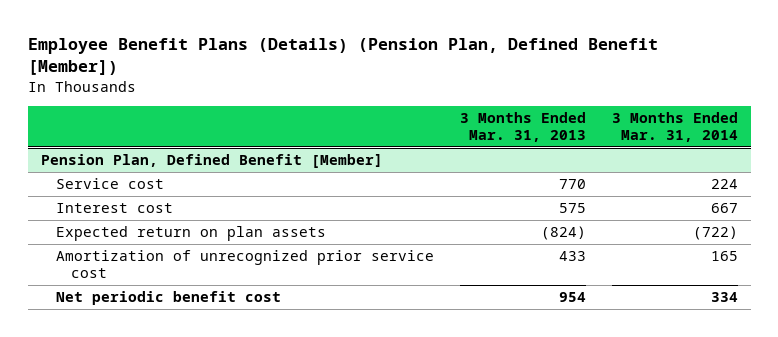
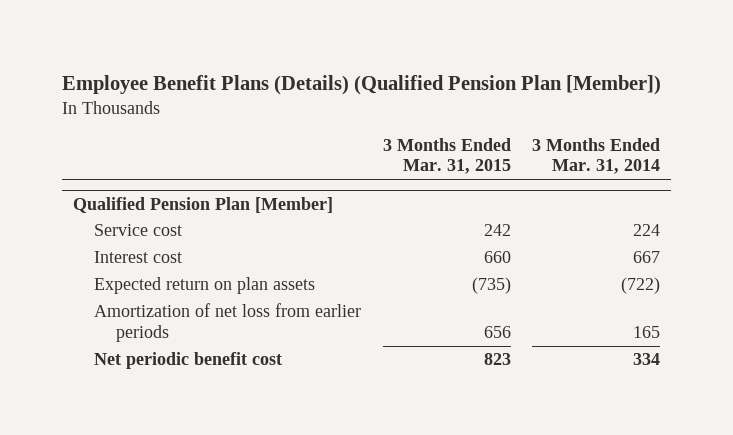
- Employee Benefit Plans (Details) (Pension Plan, Defined Benefit [Member])
+ Employee Benefit Plans (Details) (Qualified Pension Plan [Member])
- | 3 Months Ended Mar. 31, 2013 | 3 Months Ended Mar. 31, 2014
+ | 3 Months Ended Mar. 31, 2015 | 3 Months Ended Mar. 31, 2014
- Pension Plan, Defined Benefit [Member]
+ Qualified Pension Plan [Member]
- Amortization of unrecognized prior service cost | 433 | 165
+ Amortization of net loss from earlier periods | 656 | 165

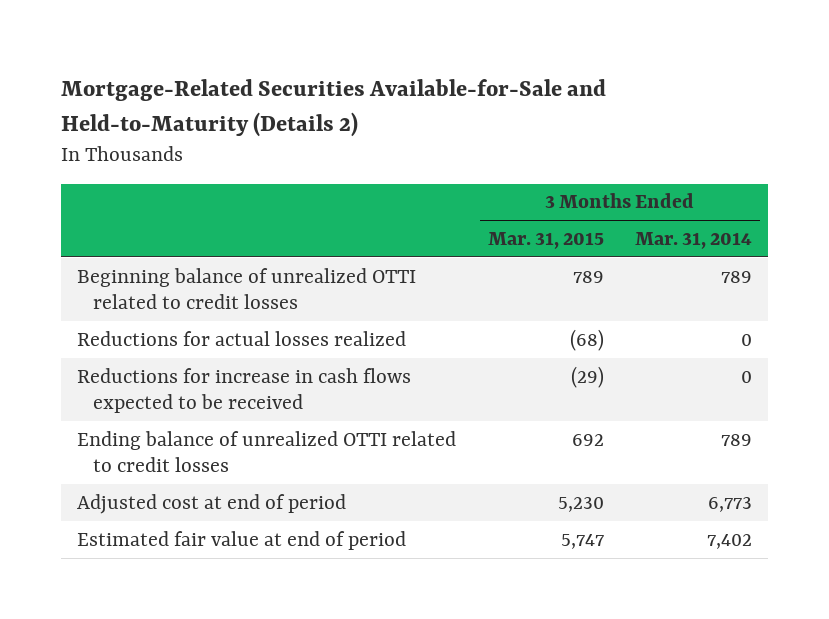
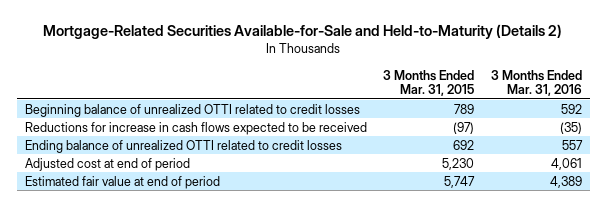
- | 3 Months Ended Mar. 31, 2015 | 3 Months Ended Mar. 31, 2014
+ | 3 Months Ended Mar. 31, 2015 | 3 Months Ended Mar. 31, 2016
- Reductions for actual losses realized | (68) | 0
- Reductions for increase in cash flows expected to be received | (29) | 0
+ Reductions for increase in cash flows expected to be received | (97) | (35)

